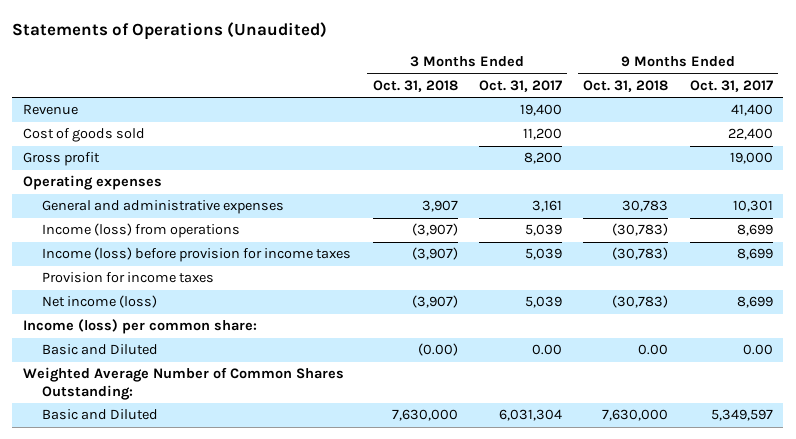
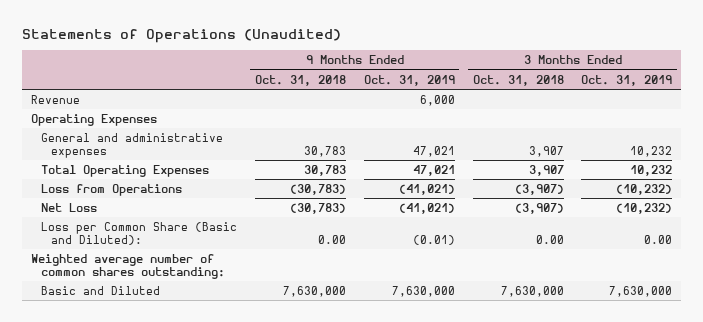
- | 3 Months Ended Oct. 31, 2018 | 3 Months Ended Oct. 31, 2017 | 9 Months Ended Oct. 31, 2018 | 9 Months Ended Oct. 31, 2017
+ | 9 Months Ended Oct. 31, 2018 | 9 Months Ended Oct. 31, 2019 | 3 Months Ended Oct. 31, 2018 | 3 Months Ended Oct. 31, 2019
- Cost of goods sold | | 11,200 | | 22,400
- Gross profit | | 8,200 | | 19,000
- Operating expenses
+ Operating Expenses
- Income (loss) from operations | (3,907) | 5,039 | (30,783) | 8,699
- Income (loss) before provision for income taxes | (3,907) | 5,039 | (30,783) | 8,699
- Provision for income taxes
- Net income (loss) | (3,907) | 5,039 | (30,783) | 8,699
- Income (loss) per common share:
- Basic and Diluted | (0.00) | 0.00 | 0.00 | 0.00
- Weighted Average Number of Common Shares Outstanding:
+ Total Operating Expenses | 30,783 | 47,021 | 3,907 | 10,232
+ Loss from Operations | (30,783) | (41,021) | (3,907) | (10,232)
+ Net Loss | (30,783) | (41,021) | (3,907) | (10,232)
+ Loss per Common Share (Basic and Diluted): | 0.00 | (0.01) | 0.00 | 0.00
+ Weighted average number of common shares outstanding:

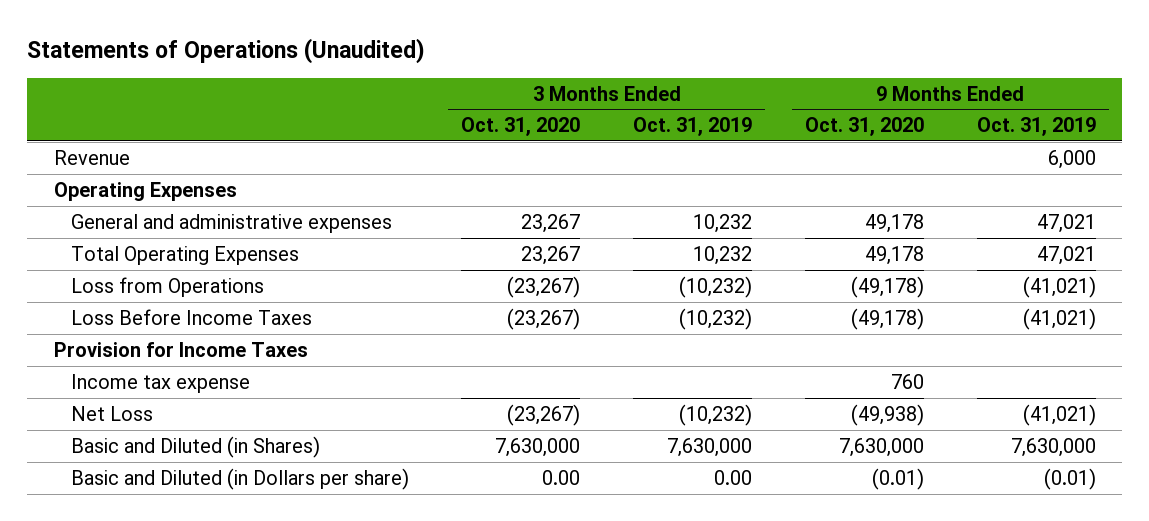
- | 9 Months Ended Oct. 31, 2018 | 9 Months Ended Oct. 31, 2019 | 3 Months Ended Oct. 31, 2018 | 3 Months Ended Oct. 31, 2019
+ | 3 Months Ended Oct. 31, 2020 | 3 Months Ended Oct. 31, 2019 | 9 Months Ended Oct. 31, 2020 | 9 Months Ended Oct. 31, 2019
+ Loss Before Income Taxes | (23,267) | (10,232) | (49,178) | (41,021)
+ Provision for Income Taxes
+ Income tax expense | | | 760 |
- Loss per Common Share (Basic and Diluted): | 0.00 | (0.01) | 0.00 | 0.00
- Weighted average number of common shares outstanding:
- Basic and Diluted | 7,630,000 | 7,630,000 | 7,630,000 | 7,630,000
+ Basic and Diluted (in Shares) | 7,630,000 | 7,630,000 | 7,630,000 | 7,630,000
+ Basic and Diluted (in Dollars per share) | 0.00 | 0.00 | (0.01) | (0.01)

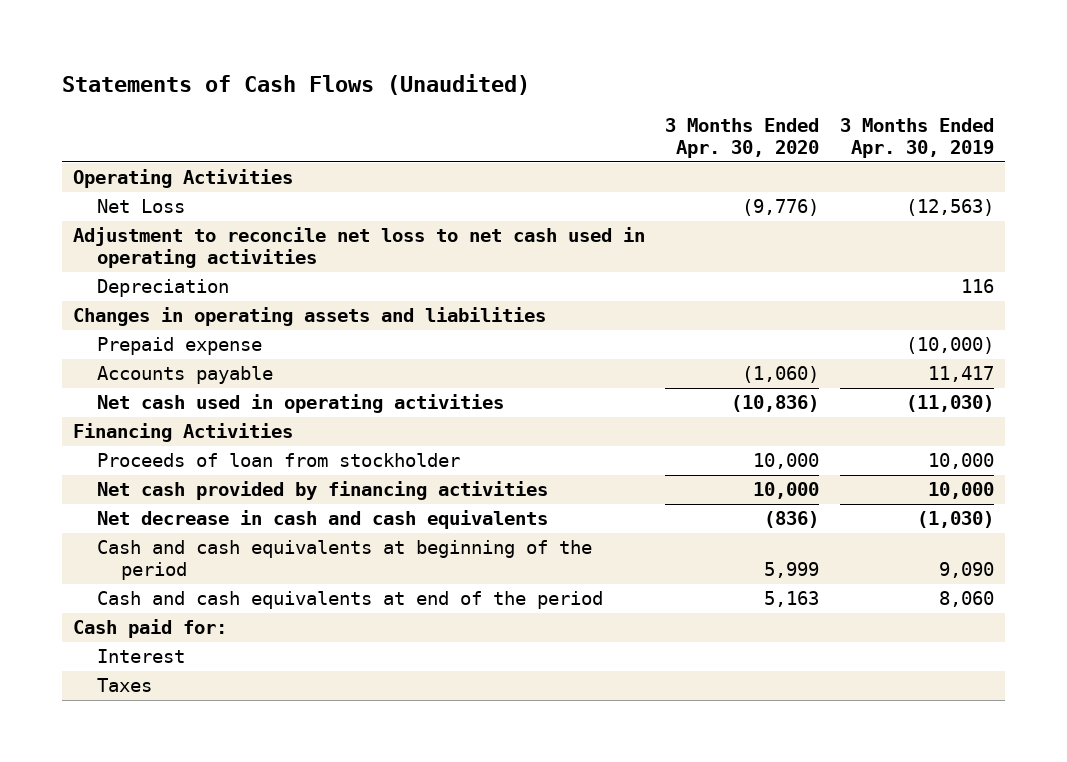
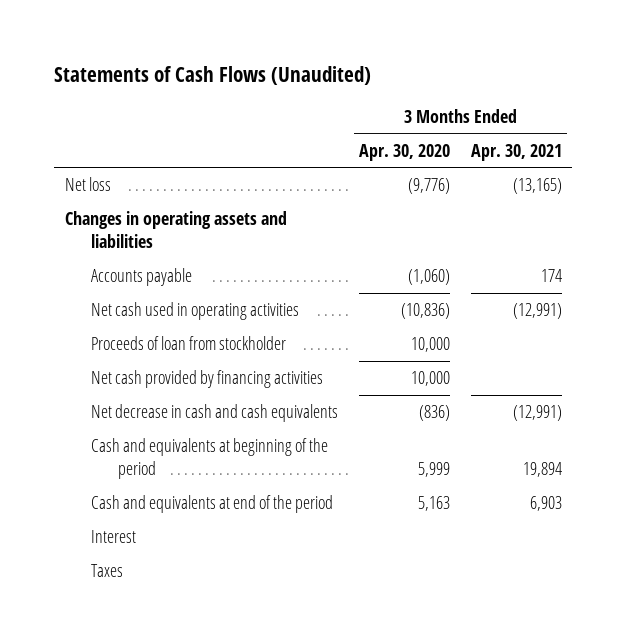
- | 3 Months Ended Apr. 30, 2020 | 3 Months Ended Apr. 30, 2019
+ | 3 Months Ended Apr. 30, 2020 | 3 Months Ended Apr. 30, 2021
- Operating Activities
- Net Loss | (9,776) | (12,563)
- Adjustment to reconcile net loss to net cash used in operating activities
- Depreciation | | 116
+ Net loss | (9,776) | (13,165)
- Prepaid expense | | (10,000)
- Financing Activities
- Cash and cash equivalents at beginning of the period | 5,999 | 9,090
- Cash and cash equivalents at end of the period | 5,163 | 8,060
- Cash paid for:
+ Cash and equivalents at beginning of the period | 5,999 | 19,894
+ Cash and equivalents at end of the period | 5,163 | 6,903

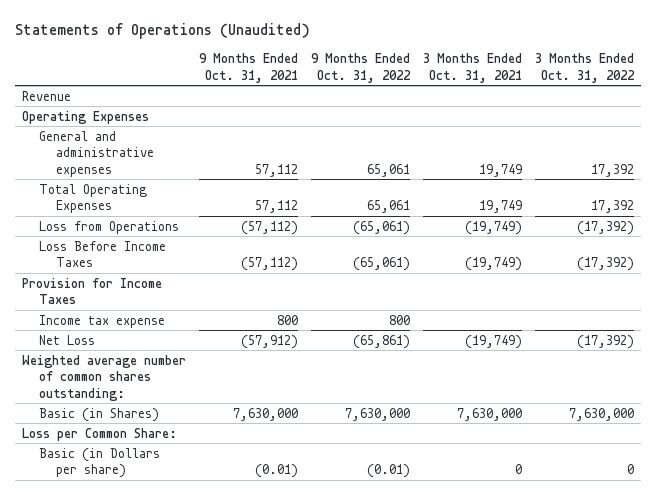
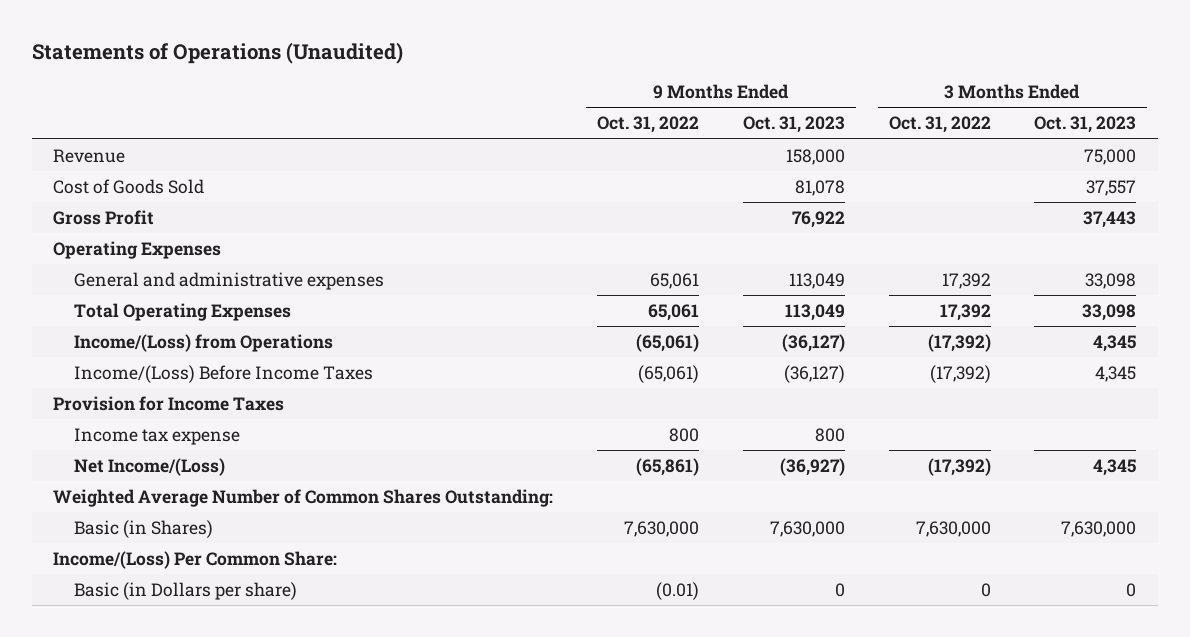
- | 9 Months Ended Oct. 31, 2021 | 9 Months Ended Oct. 31, 2022 | 3 Months Ended Oct. 31, 2021 | 3 Months Ended Oct. 31, 2022
+ | 9 Months Ended Oct. 31, 2022 | 9 Months Ended Oct. 31, 2023 | 3 Months Ended Oct. 31, 2022 | 3 Months Ended Oct. 31, 2023
+ Cost of Goods Sold | | 81,078 | | 37,557
+ Gross Profit | | 76,922 | | 37,443
- Loss from Operations | (57,112) | (65,061) | (19,749) | (17,392)
- Loss Before Income Taxes | (57,112) | (65,061) | (19,749) | (17,392)
+ Income/(Loss) from Operations | (65,061) | (36,127) | (17,392) | 4,345
+ Income/(Loss) Before Income Taxes | (65,061) | (36,127) | (17,392) | 4,345
- Net Loss | (57,912) | (65,861) | (19,749) | (17,392)
- Weighted average number of common shares outstanding:
+ Net Income/(Loss) | (65,861) | (36,927) | (17,392) | 4,345
+ Weighted Average Number of Common Shares Outstanding:
- Loss per Common Share:
+ Income/(Loss) Per Common Share:

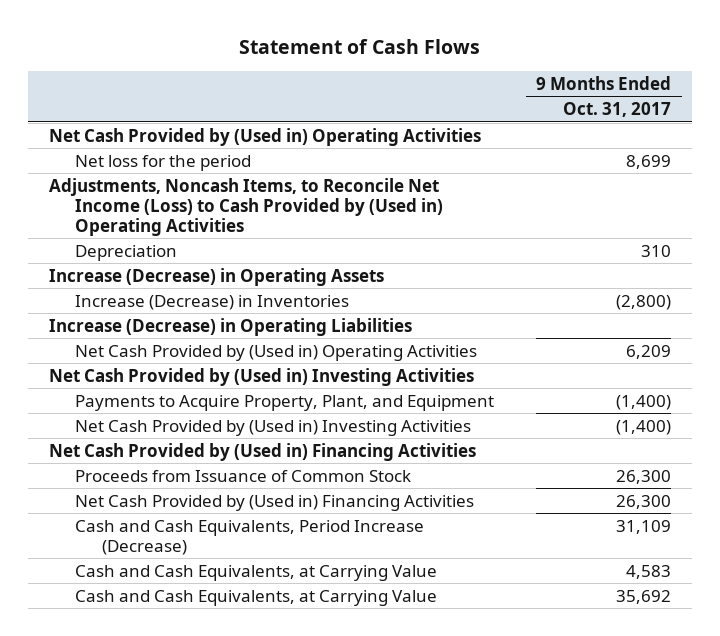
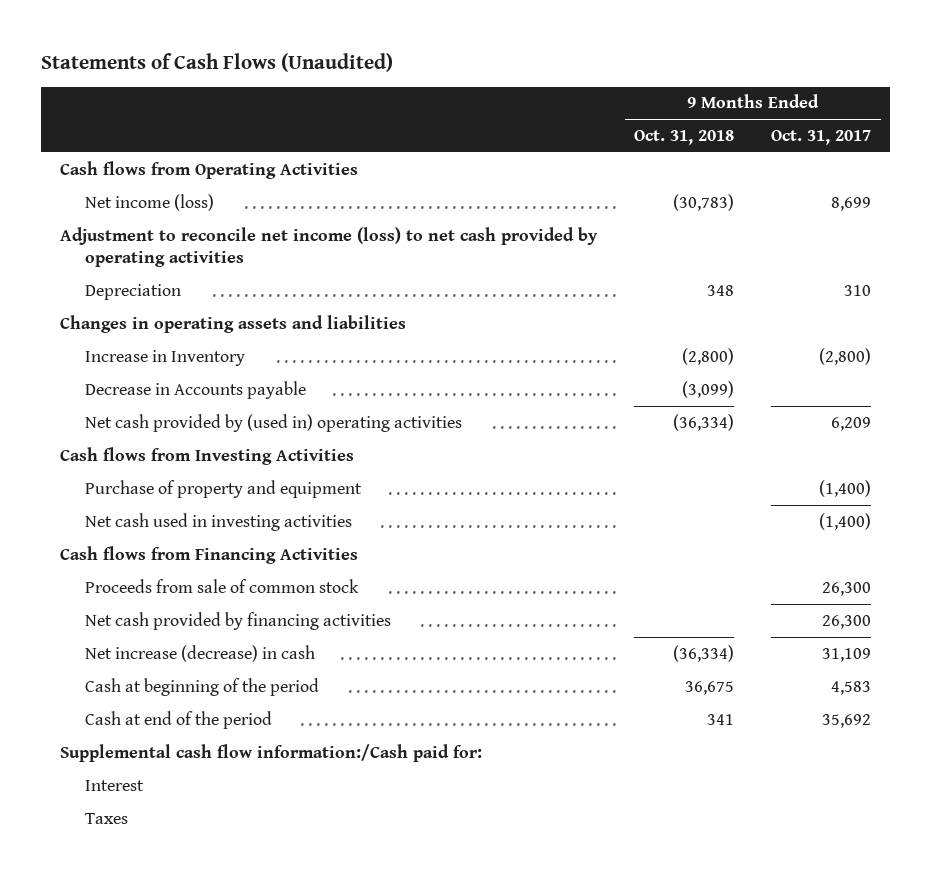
- Statement of Cash Flows
+ Statements of Cash Flows (Unaudited)
- | 9 Months Ended Oct. 31, 2017
+ | 9 Months Ended Oct. 31, 2018 | 9 Months Ended Oct. 31, 2017
- Net Cash Provided by (Used in) Operating Activities
- Net loss for the period | 8,699
- Adjustments, Noncash Items, to Reconcile Net Income (Loss) to Cash Provided by (Used in) Operating Activities
+ Cash flows from Operating Activities
+ Net income (loss) | (30,783) | 8,699
+ Adjustment to reconcile net income (loss) to net cash provided by operating activities
- Increase (Decrease) in Operating Assets
- Increase (Decrease) in Inventories | (2,800)
- Increase (Decrease) in Operating Liabilities
- Net Cash Provided by (Used in) Operating Activities | 6,209
- Net Cash Provided by (Used in) Investing Activities
- Payments to Acquire Property, Plant, and Equipment | (1,400)
- Net Cash Provided by (Used in) Investing Activities | (1,400)
- Net Cash Provided by (Used in) Financing Activities
- Proceeds from Issuance of Common Stock | 26,300
- Net Cash Provided by (Used in) Financing Activities | 26,300
- Cash and Cash Equivalents, Period Increase (Decrease) | 31,109
- Cash and Cash Equivalents, at Carrying Value | 4,583
- Cash and Cash Equivalents, at Carrying Value | 35,692
+ Changes in operating assets and liabilities
+ Increase in Inventory | (2,800) | (2,800)
+ Decrease in Accounts payable | (3,099) |
+ Net cash provided by (used in) operating activities | (36,334) | 6,209
+ Cash flows from Investing Activities
+ Purchase of property and equipment | | (1,400)
+ Net cash used in investing activities | | (1,400)
+ Cash flows from Financing Activities
+ Proceeds from sale of common stock | | 26,300
+ Net cash provided by financing activities | | 26,300
+ Net increase (decrease) in cash | (36,334) | 31,109
+ Cash at beginning of the period | 36,675 | 4,583
+ Cash at end of the period | 341 | 35,692
+ Supplemental cash flow information:/Cash paid for:
+ Interest
+ Taxes

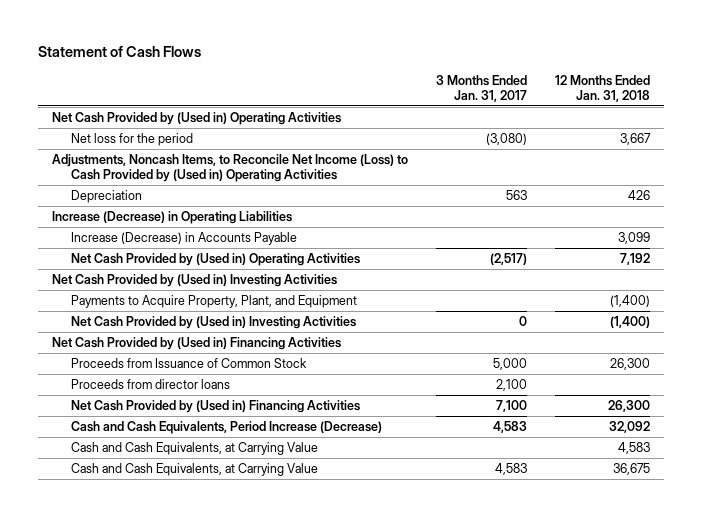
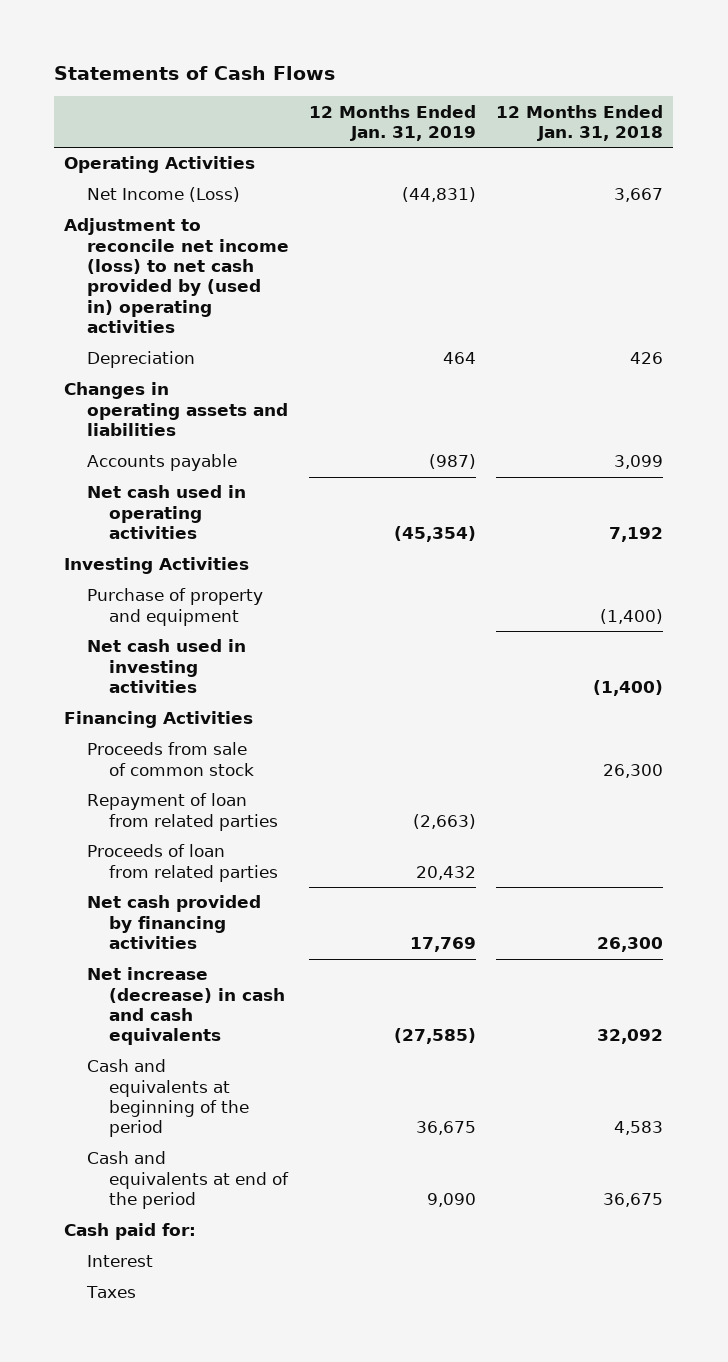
- Statement of Cash Flows
+ Statements of Cash Flows
- | 3 Months Ended Jan. 31, 2017 | 12 Months Ended Jan. 31, 2018
+ | 12 Months Ended Jan. 31, 2019 | 12 Months Ended Jan. 31, 2018
- Net Cash Provided by (Used in) Operating Activities
- Net loss for the period | (3,080) | 3,667
- Adjustments, Noncash Items, to Reconcile Net Income (Loss) to Cash Provided by (Used in) Operating Activities
+ Operating Activities
+ Net Income (Loss) | (44,831) | 3,667
+ Adjustment to reconcile net income (loss) to net cash provided by (used in) operating activities
- Increase (Decrease) in Operating Liabilities
- Increase (Decrease) in Accounts Payable | | 3,099
- Net Cash Provided by (Used in) Operating Activities | (2,517) | 7,192
- Net Cash Provided by (Used in) Investing Activities
- Payments to Acquire Property, Plant, and Equipment | | (1,400)
- Net Cash Provided by (Used in) Investing Activities | 0 | (1,400)
- Net Cash Provided by (Used in) Financing Activities
- Proceeds from Issuance of Common Stock | 5,000 | 26,300
- Proceeds from director loans | 2,100 |
- Net Cash Provided by (Used in) Financing Activities | 7,100 | 26,300
- Cash and Cash Equivalents, Period Increase (Decrease) | 4,583 | 32,092
- Cash and Cash Equivalents, at Carrying Value | | 4,583
- Cash and Cash Equivalents, at Carrying Value | 4,583 | 36,675
+ Changes in operating assets and liabilities
+ Accounts payable | (987) | 3,099
+ Net cash used in operating activities | (45,354) | 7,192
+ Investing Activities
+ Purchase of property and equipment | | (1,400)
+ Net cash used in investing activities | | (1,400)
+ Financing Activities
+ Proceeds from sale of common stock | | 26,300
+ Repayment of loan from related parties | (2,663) |
+ Proceeds of loan from related parties | 20,432 |
+ Net cash provided by financing activities | 17,769 | 26,300
+ Net increase (decrease) in cash and cash equivalents | (27,585) | 32,092
+ Cash and equivalents at beginning of the period | 36,675 | 4,583
+ Cash and equivalents at end of the period | 9,090 | 36,675
+ Cash paid for:
+ Interest
+ Taxes

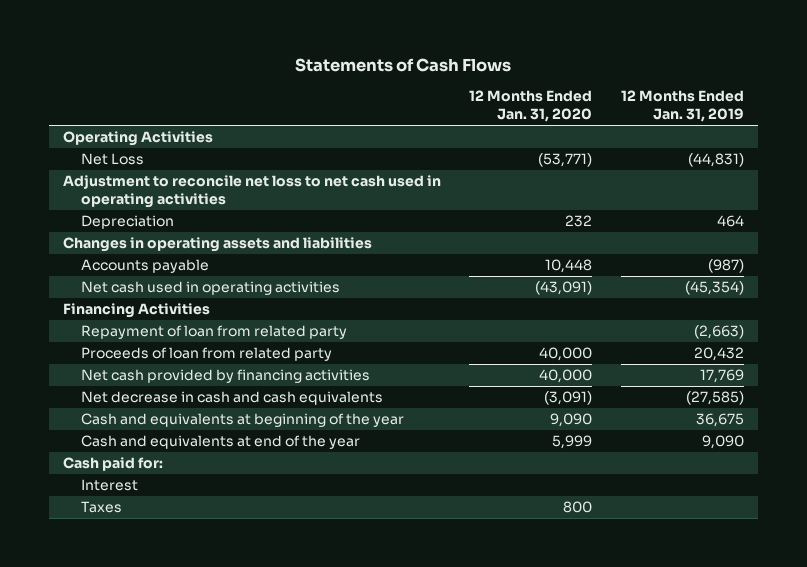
- | 12 Months Ended Jan. 31, 2019 | 12 Months Ended Jan. 31, 2018
+ | 12 Months Ended Jan. 31, 2020 | 12 Months Ended Jan. 31, 2019
- Net Income (Loss) | (44,831) | 3,667
- Adjustment to reconcile net income (loss) to net cash provided by (used in) operating activities
+ Net Loss | (53,771) | (44,831)
+ Adjustment to reconcile net loss to net cash used in operating activities
- Investing Activities
- Purchase of property and equipment | | (1,400)
- Net cash used in investing activities | | (1,400)
- Proceeds from sale of common stock | | 26,300
- Repayment of loan from related parties | (2,663) |
- Proceeds of loan from related parties | 20,432 |
+ Repayment of loan from related party | | (2,663)
+ Proceeds of loan from related party | 40,000 | 20,432
- Net increase (decrease) in cash and cash equivalents | (27,585) | 32,092
- Cash and equivalents at beginning of the period | 36,675 | 4,583
- Cash and equivalents at end of the period | 9,090 | 36,675
+ Net decrease in cash and cash equivalents | (3,091) | (27,585)
+ Cash and equivalents at beginning of the year | 9,090 | 36,675
+ Cash and equivalents at end of the year | 5,999 | 9,090

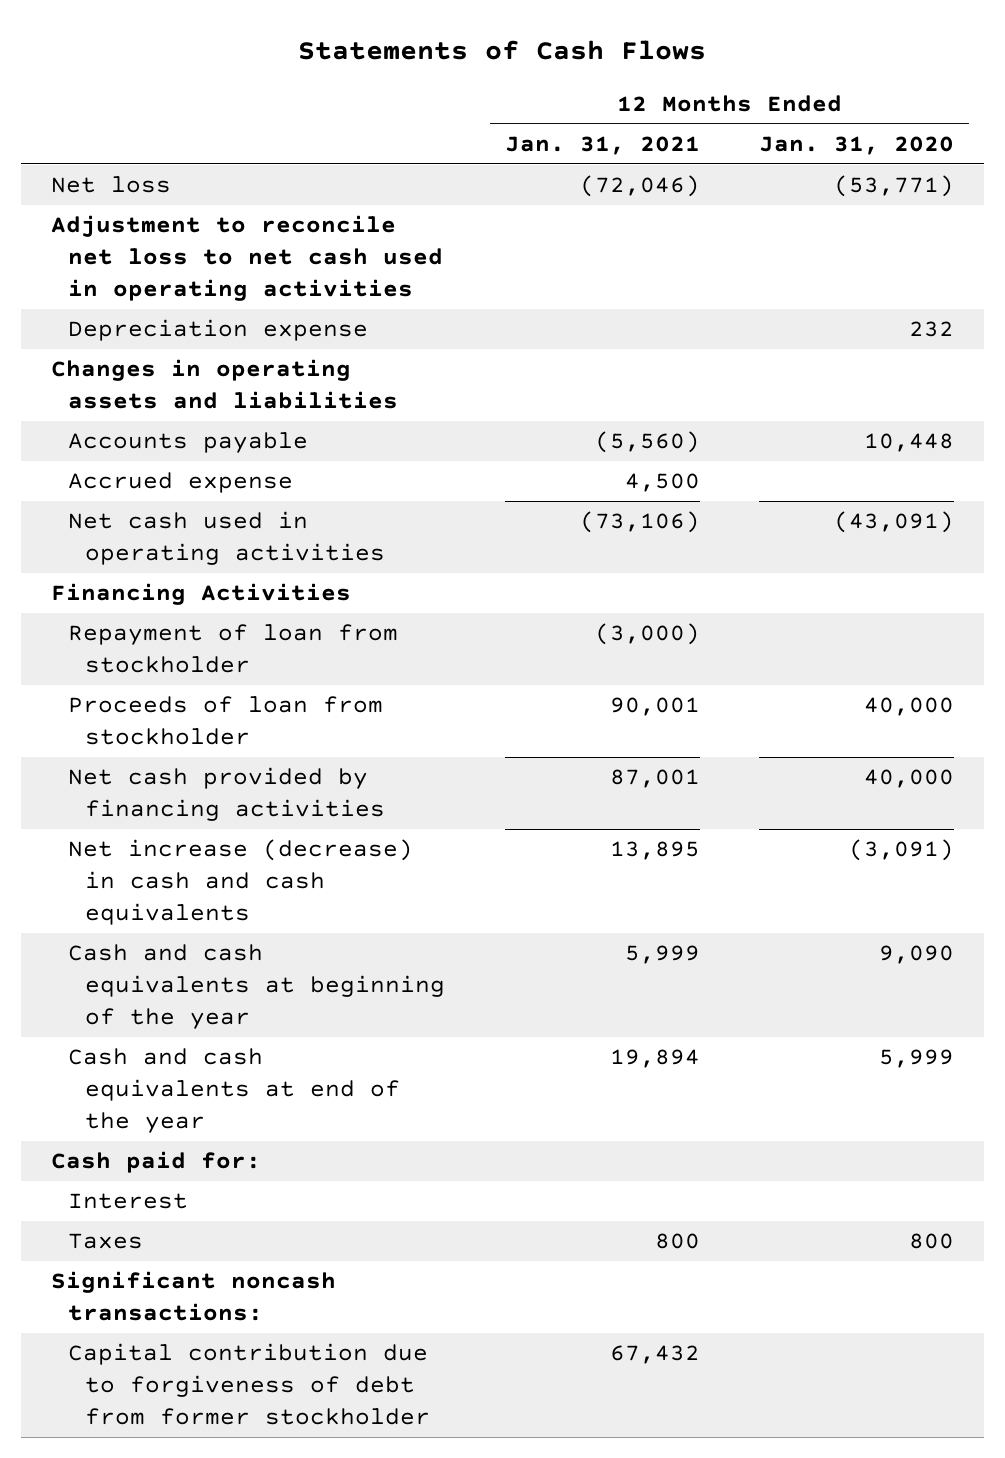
- | 12 Months Ended Jan. 31, 2020 | 12 Months Ended Jan. 31, 2019
+ | 12 Months Ended Jan. 31, 2021 | 12 Months Ended Jan. 31, 2020
- Operating Activities
- Net Loss | (53,771) | (44,831)
+ Net loss | (72,046) | (53,771)
- Depreciation | 232 | 464
+ Depreciation expense | | 232
+ Accrued expense | 4,500 |
- Repayment of loan from related party | | (2,663)
- Proceeds of loan from related party | 40,000 | 20,432
+ Repayment of loan from stockholder | (3,000) |
+ Proceeds of loan from stockholder | 90,001 | 40,000
- Net decrease in cash and cash equivalents | (3,091) | (27,585)
- Cash and equivalents at beginning of the year | 9,090 | 36,675
- Cash and equivalents at end of the year | 5,999 | 9,090
+ Net increase (decrease) in cash and cash equivalents | 13,895 | (3,091)
+ Cash and cash equivalents at beginning of the year | 5,999 | 9,090
+ Cash and cash equivalents at end of the year | 19,894 | 5,999
+ Significant noncash transactions:
+ Capital contribution due to forgiveness of debt from former stockholder | 67,432 |

